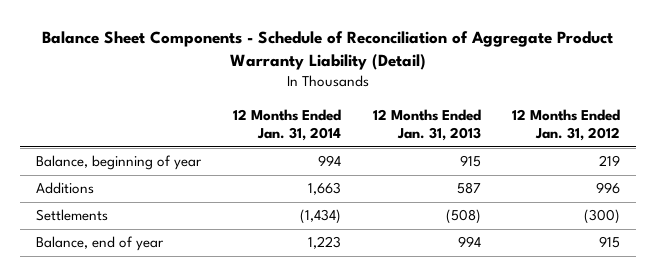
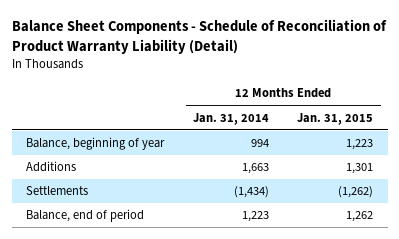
- Balance Sheet Components - Schedule of Reconciliation of Aggregate Product Warranty Liability (Detail)
+ Balance Sheet Components - Schedule of Reconciliation of Product Warranty Liability (Detail)
- | 12 Months Ended Jan. 31, 2014 | 12 Months Ended Jan. 31, 2013 | 12 Months Ended Jan. 31, 2012
+ | 12 Months Ended Jan. 31, 2014 | 12 Months Ended Jan. 31, 2015
- Balance, end of year | 1,223 | 994 | 915
+ Balance, end of period | 1,223 | 1,262

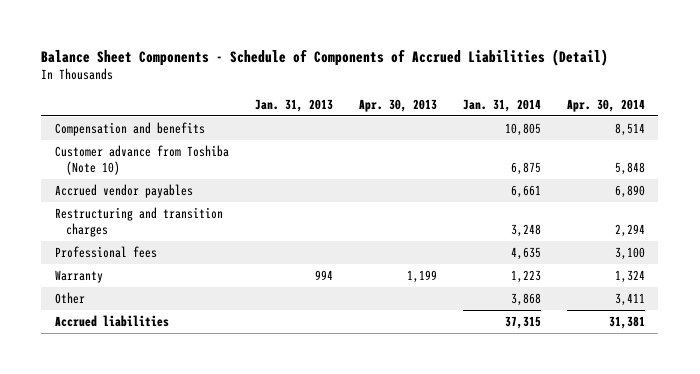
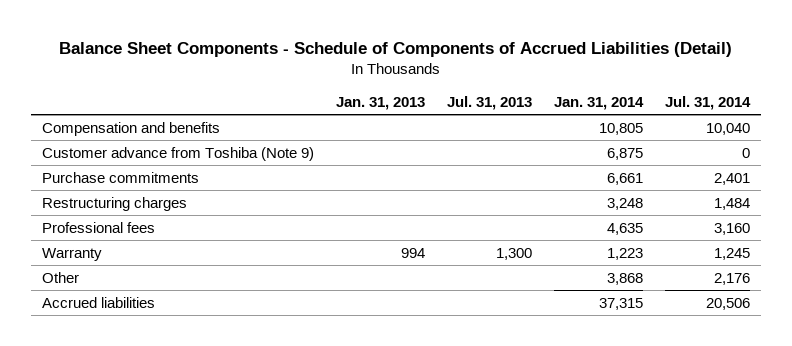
- | Jan. 31, 2013 | Apr. 30, 2013 | Jan. 31, 2014 | Apr. 30, 2014
+ | Jan. 31, 2013 | Jul. 31, 2013 | Jan. 31, 2014 | Jul. 31, 2014
- Customer advance from Toshiba (Note 10) | | | 6,875 | 5,848
- Accrued vendor payables | | | 6,661 | 6,890
- Restructuring and transition charges | | | 3,248 | 2,294
+ Customer advance from Toshiba (Note 9) | | | 6,875 | 0
+ Purchase commitments | | | 6,661 | 2,401
+ Restructuring charges | | | 3,248 | 1,484

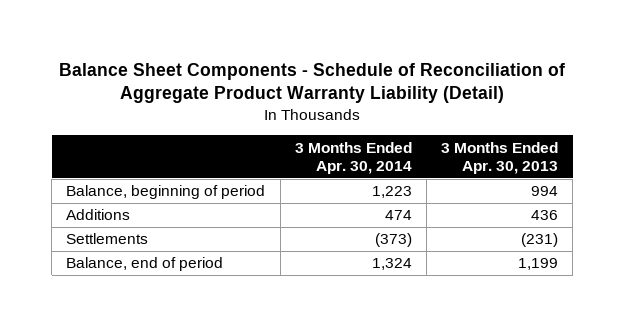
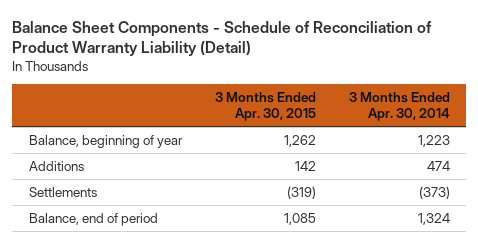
- Balance Sheet Components - Schedule of Reconciliation of Aggregate Product Warranty Liability (Detail)
+ Balance Sheet Components - Schedule of Reconciliation of Product Warranty Liability (Detail)
- | 3 Months Ended Apr. 30, 2014 | 3 Months Ended Apr. 30, 2013
+ | 3 Months Ended Apr. 30, 2015 | 3 Months Ended Apr. 30, 2014
- Balance, beginning of period | 1,223 | 994
+ Balance, beginning of year | 1,262 | 1,223

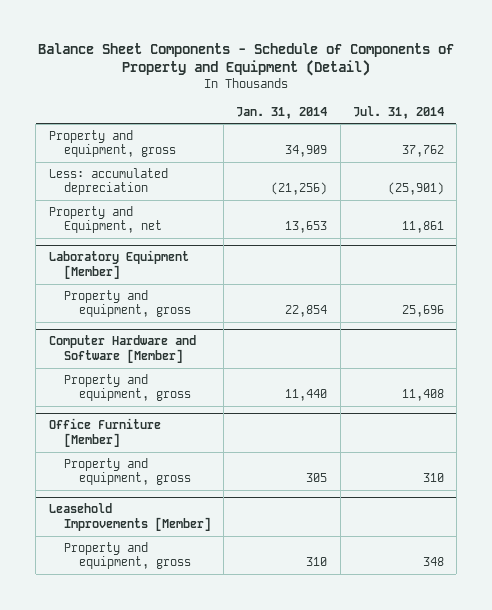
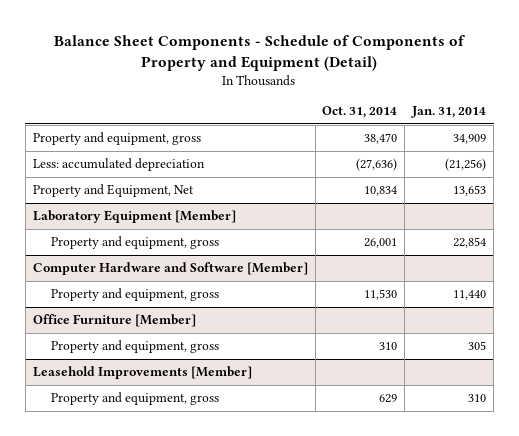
- | Jan. 31, 2014 | Jul. 31, 2014
+ | Oct. 31, 2014 | Jan. 31, 2014
- Property and Equipment, net | 13,653 | 11,861
+ Property and Equipment, Net | 10,834 | 13,653

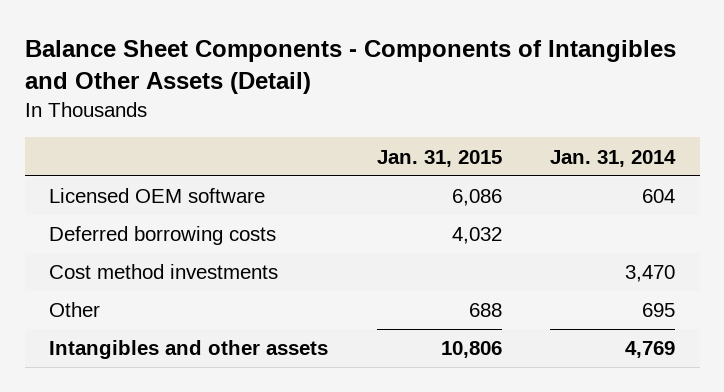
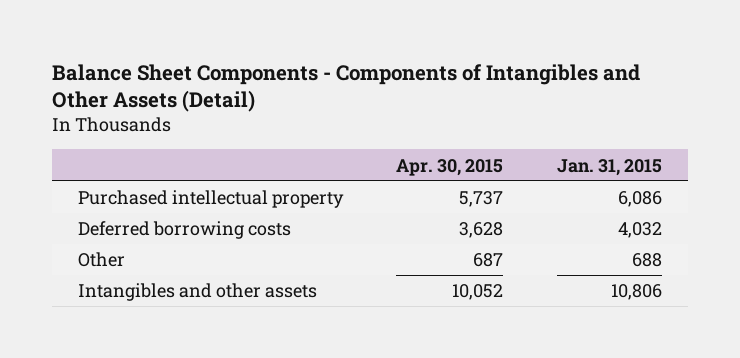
- | Jan. 31, 2015 | Jan. 31, 2014
+ | Apr. 30, 2015 | Jan. 31, 2015
- Licensed OEM software | 6,086 | 604
+ Purchased intellectual property | 5,737 | 6,086
- Cost method investments | | 3,470

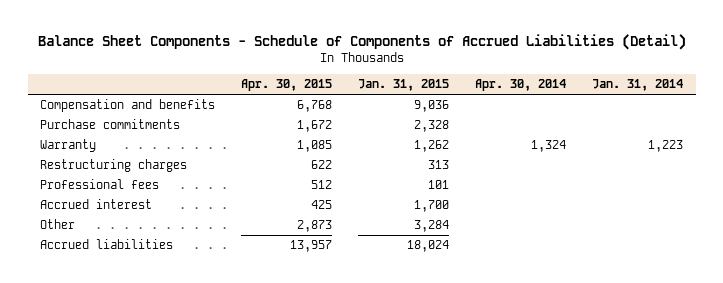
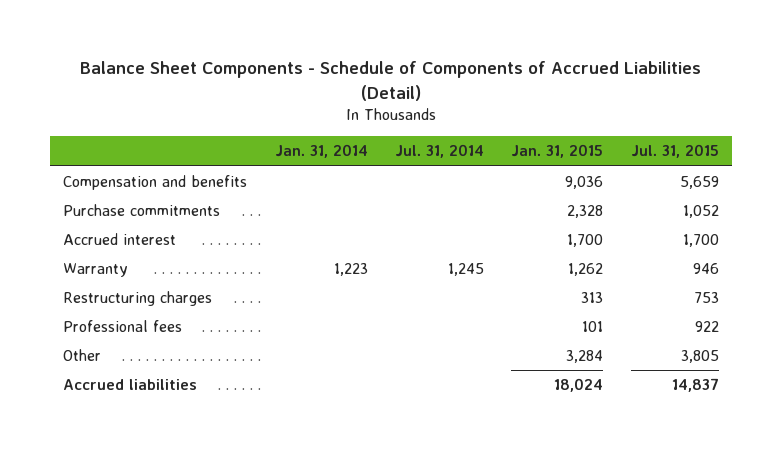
- | Apr. 30, 2015 | Jan. 31, 2015 | Apr. 30, 2014 | Jan. 31, 2014
+ | Jan. 31, 2014 | Jul. 31, 2014 | Jan. 31, 2015 | Jul. 31, 2015
moved up: Accrued interest | | | 1,700 | 1,700

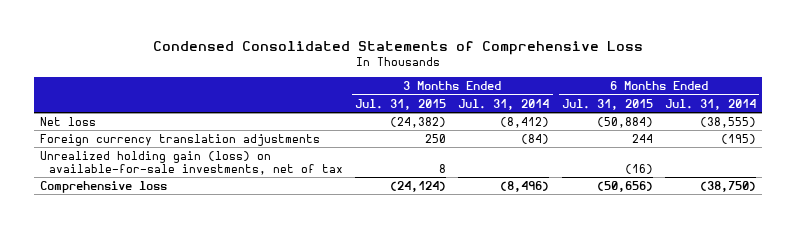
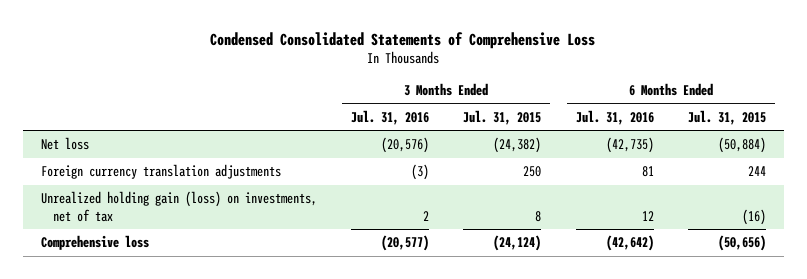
- | 3 Months Ended Jul. 31, 2015 | 3 Months Ended Jul. 31, 2014 | 6 Months Ended Jul. 31, 2015 | 6 Months Ended Jul. 31, 2014
+ | 3 Months Ended Jul. 31, 2016 | 3 Months Ended Jul. 31, 2015 | 6 Months Ended Jul. 31, 2016 | 6 Months Ended Jul. 31, 2015
- Unrealized holding gain (loss) on available-for-sale investments, net of tax | 8 | | (16) |
+ Unrealized holding gain (loss) on investments, net of tax | 2 | 8 | 12 | (16)

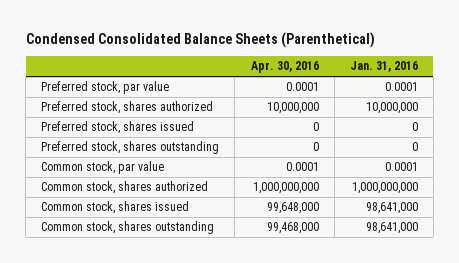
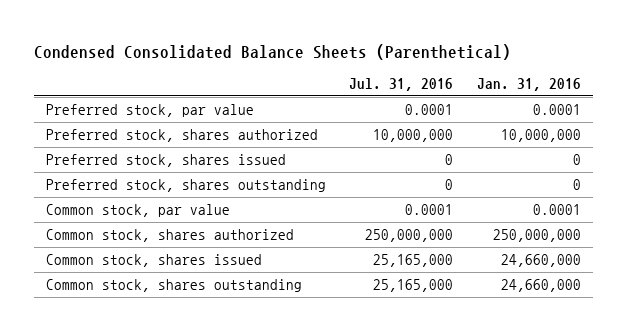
- | Apr. 30, 2016 | Jan. 31, 2016
+ | Jul. 31, 2016 | Jan. 31, 2016
- Common stock, shares authorized | 1,000,000,000 | 1,000,000,000
- Common stock, shares issued | 99,648,000 | 98,641,000
- Common stock, shares outstanding | 99,468,000 | 98,641,000
+ Common stock, shares authorized | 250,000,000 | 250,000,000
+ Common stock, shares issued | 25,165,000 | 24,660,000
+ Common stock, shares outstanding | 25,165,000 | 24,660,000

